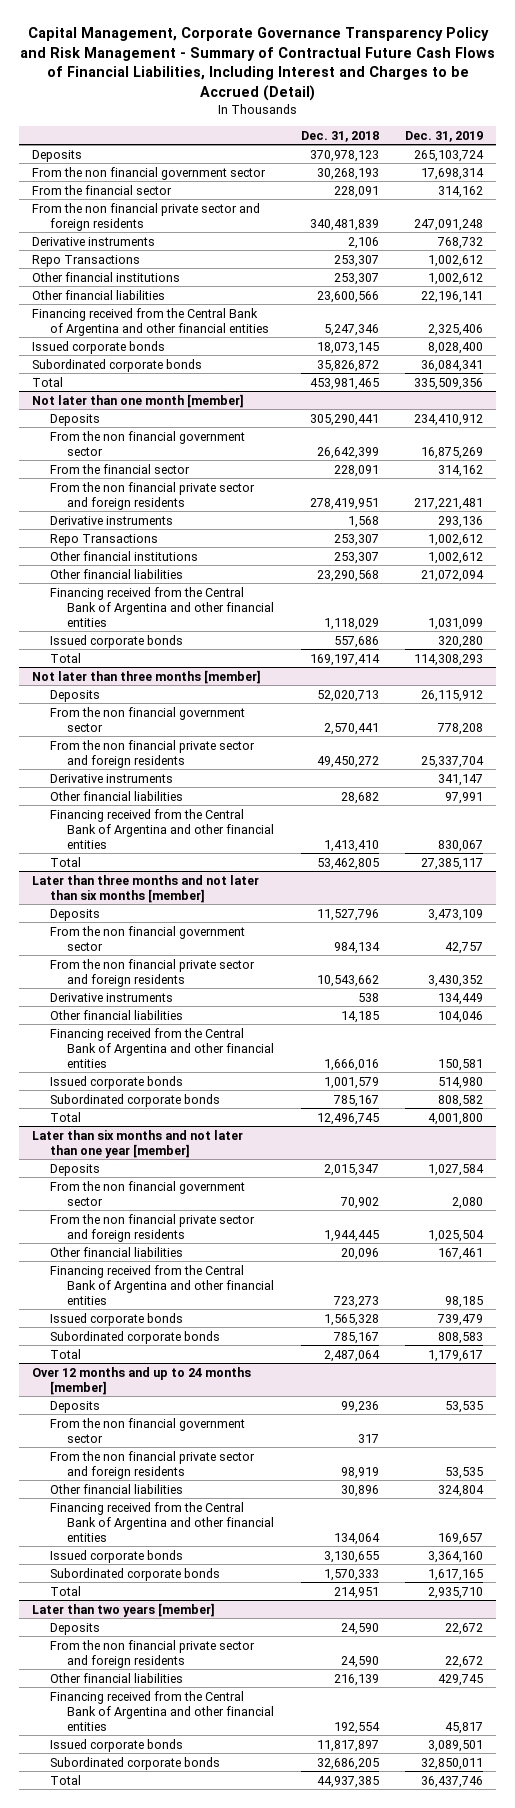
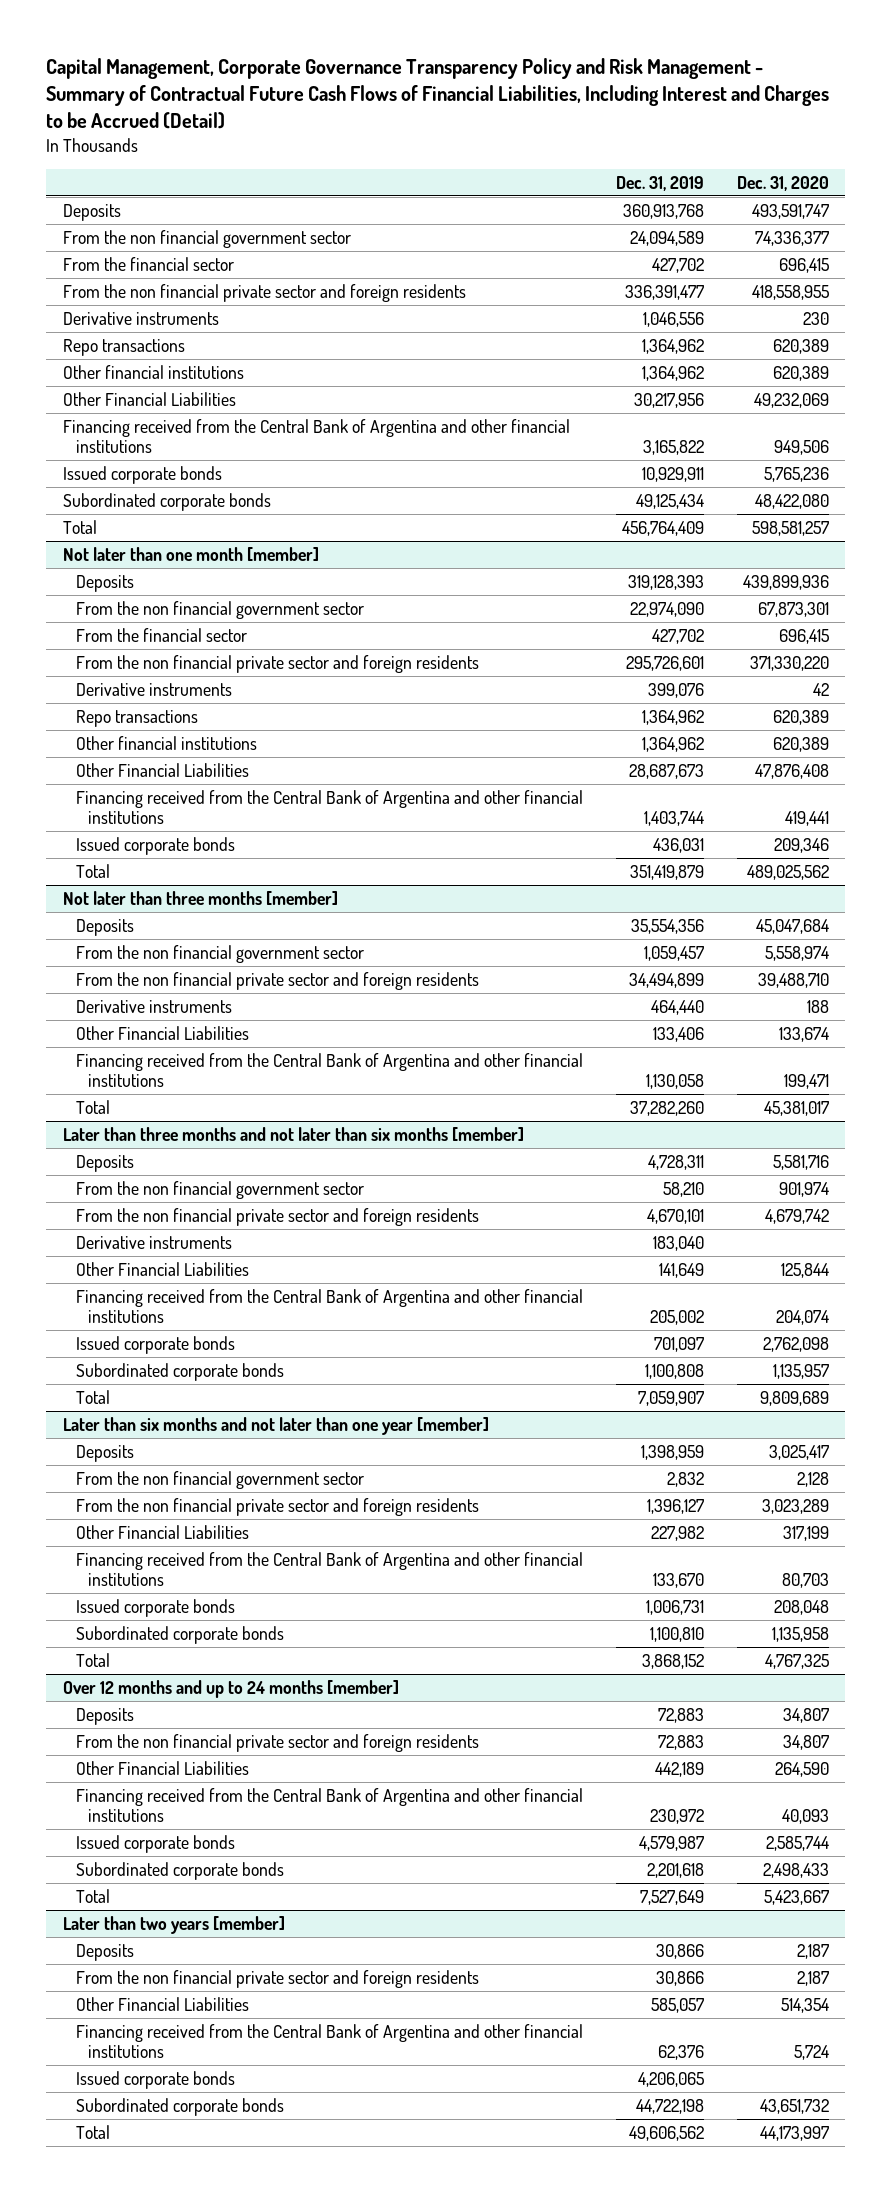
- | Dec. 31, 2018 | Dec. 31, 2019
+ | Dec. 31, 2019 | Dec. 31, 2020
- Deposits | 370,978,123 | 265,103,724
- From the non financial government sector | 30,268,193 | 17,698,314
- From the financial sector | 228,091 | 314,162
- From the non financial private sector and foreign residents | 340,481,839 | 247,091,248
- Derivative instruments | 2,106 | 768,732
- Repo Transactions | 253,307 | 1,002,612
- Other financial institutions | 253,307 | 1,002,612
- Other financial liabilities | 23,600,566 | 22,196,141
- Financing received from the Central Bank of Argentina and other financial entities | 5,247,346 | 2,325,406
- Issued corporate bonds | 18,073,145 | 8,028,400
- Subordinated corporate bonds | 35,826,872 | 36,084,341
- Total | 453,981,465 | 335,509,356
+ Deposits | 360,913,768 | 493,591,747
+ From the non financial government sector | 24,094,589 | 74,336,377
+ From the financial sector | 427,702 | 696,415
+ From the non financial private sector and foreign residents | 336,391,477 | 418,558,955
+ Derivative instruments | 1,046,556 | 230
+ Repo transactions | 1,364,962 | 620,389
+ Other financial institutions | 1,364,962 | 620,389
+ Other Financial Liabilities | 30,217,956 | 49,232,069
+ Financing received from the Central Bank of Argentina and other financial institutions | 3,165,822 | 949,506
+ Issued corporate bonds | 10,929,911 | 5,765,236
+ Subordinated corporate bonds | 49,125,434 | 48,422,080
+ Total | 456,764,409 | 598,581,257
@ Not later than one month [member]
- Deposits | 305,290,441 | 234,410,912
- From the non financial government sector | 26,642,399 | 16,875,269
- From the financial sector | 228,091 | 314,162
- From the non financial private sector and foreign residents | 278,419,951 | 217,221,481
- Derivative instruments | 1,568 | 293,136
- Repo Transactions | 253,307 | 1,002,612
- Other financial institutions | 253,307 | 1,002,612
- Other financial liabilities | 23,290,568 | 21,072,094
- Financing received from the Central Bank of Argentina and other financial entities | 1,118,029 | 1,031,099
- Issued corporate bonds | 557,686 | 320,280
- Total | 169,197,414 | 114,308,293
+ Deposits | 319,128,393 | 439,899,936
+ From the non financial government sector | 22,974,090 | 67,873,301
+ From the financial sector | 427,702 | 696,415
+ From the non financial private sector and foreign residents | 295,726,601 | 371,330,220
+ Derivative instruments | 399,076 | 42
+ Repo transactions | 1,364,962 | 620,389
+ Other financial institutions | 1,364,962 | 620,389
+ Other Financial Liabilities | 28,687,673 | 47,876,408
+ Financing received from the Central Bank of Argentina and other financial institutions | 1,403,744 | 419,441
+ Issued corporate bonds | 436,031 | 209,346
+ Total | 351,419,879 | 489,025,562
@ Not later than three months [member]
- Deposits | 52,020,713 | 26,115,912
- From the non financial government sector | 2,570,441 | 778,208
- From the non financial private sector and foreign residents | 49,450,272 | 25,337,704
- Derivative instruments | | 341,147
- Other financial liabilities | 28,682 | 97,991
- Financing received from the Central Bank of Argentina and other financial entities | 1,413,410 | 830,067
- Total | 53,462,805 | 27,385,117
+ Deposits | 35,554,356 | 45,047,684
+ From the non financial government sector | 1,059,457 | 5,558,974
+ From the non financial private sector and foreign residents | 34,494,899 | 39,488,710
+ Derivative instruments | 464,440 | 188
+ Other Financial Liabilities | 133,406 | 133,674
+ Financing received from the Central Bank of Argentina and other financial institutions | 1,130,058 | 199,471
+ Total | 37,282,260 | 45,381,017
@ Later than three months and not later than six months [member]
- Deposits | 11,527,796 | 3,473,109
- From the non financial government sector | 984,134 | 42,757
- From the non financial private sector and foreign residents | 10,543,662 | 3,430,352
- Derivative instruments | 538 | 134,449
- Other financial liabilities | 14,185 | 104,046
- Financing received from the Central Bank of Argentina and other financial entities | 1,666,016 | 150,581
- Issued corporate bonds | 1,001,579 | 514,980
- Subordinated corporate bonds | 785,167 | 808,582
- Total | 12,496,745 | 4,001,800
+ Deposits | 4,728,311 | 5,581,716
+ From the non financial government sector | 58,210 | 901,974
+ From the non financial private sector and foreign residents | 4,670,101 | 4,679,742
+ Derivative instruments | 183,040 |
+ Other Financial Liabilities | 141,649 | 125,844
+ Financing received from the Central Bank of Argentina and other financial institutions | 205,002 | 204,074
+ Issued corporate bonds | 701,097 | 2,762,098
+ Subordinated corporate bonds | 1,100,808 | 1,135,957
+ Total | 7,059,907 | 9,809,689
@ Later than six months and not later than one year [member]
- Deposits | 2,015,347 | 1,027,584
- From the non financial government sector | 70,902 | 2,080
- From the non financial private sector and foreign residents | 1,944,445 | 1,025,504
- Other financial liabilities | 20,096 | 167,461
- Financing received from the Central Bank of Argentina and other financial entities | 723,273 | 98,185
- Issued corporate bonds | 1,565,328 | 739,479
- Subordinated corporate bonds | 785,167 | 808,583
- Total | 2,487,064 | 1,179,617
+ Deposits | 1,398,959 | 3,025,417
+ From the non financial government sector | 2,832 | 2,128
+ From the non financial private sector and foreign residents | 1,396,127 | 3,023,289
+ Other Financial Liabilities | 227,982 | 317,199
+ Financing received from the Central Bank of Argentina and other financial institutions | 133,670 | 80,703
+ Issued corporate bonds | 1,006,731 | 208,048
+ Subordinated corporate bonds | 1,100,810 | 1,135,958
+ Total | 3,868,152 | 4,767,325
@ Over 12 months and up to 24 months [member]
- Deposits | 99,236 | 53,535
- From the non financial government sector | 317 |
- From the non financial private sector and foreign residents | 98,919 | 53,535
- Other financial liabilities | 30,896 | 324,804
- Financing received from the Central Bank of Argentina and other financial entities | 134,064 | 169,657
- Issued corporate bonds | 3,130,655 | 3,364,160
- Subordinated corporate bonds | 1,570,333 | 1,617,165
- Total | 214,951 | 2,935,710
+ Deposits | 72,883 | 34,807
+ From the non financial private sector and foreign residents | 72,883 | 34,807
+ Other Financial Liabilities | 442,189 | 264,590
+ Financing received from the Central Bank of Argentina and other financial institutions | 230,972 | 40,093
+ Issued corporate bonds | 4,579,987 | 2,585,744
+ Subordinated corporate bonds | 2,201,618 | 2,498,433
+ Total | 7,527,649 | 5,423,667
@ Later than two years [member]
- Deposits | 24,590 | 22,672
- From the non financial private sector and foreign residents | 24,590 | 22,672
- Other financial liabilities | 216,139 | 429,745
- Financing received from the Central Bank of Argentina and other financial entities | 192,554 | 45,817
- Issued corporate bonds | 11,817,897 | 3,089,501
- Subordinated corporate bonds | 32,686,205 | 32,850,011
- Total | 44,937,385 | 36,437,746
+ Deposits | 30,866 | 2,187
+ From the non financial private sector and foreign residents | 30,866 | 2,187
+ Other Financial Liabilities | 585,057 | 514,354
+ Financing received from the Central Bank of Argentina and other financial institutions | 62,376 | 5,724
+ Issued corporate bonds | 4,206,065 |
+ Subordinated corporate bonds | 44,722,198 | 43,651,732
+ Total | 49,606,562 | 44,173,997

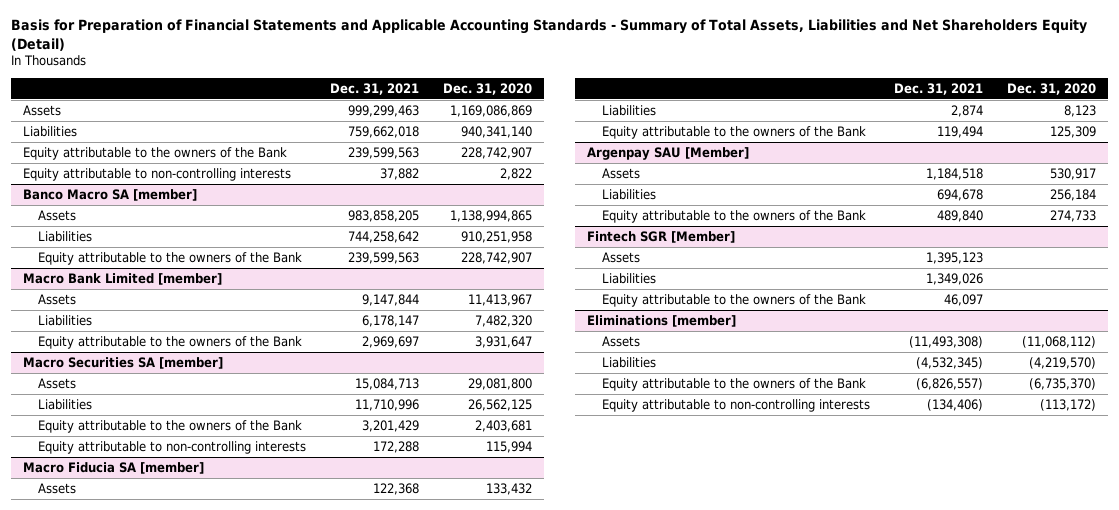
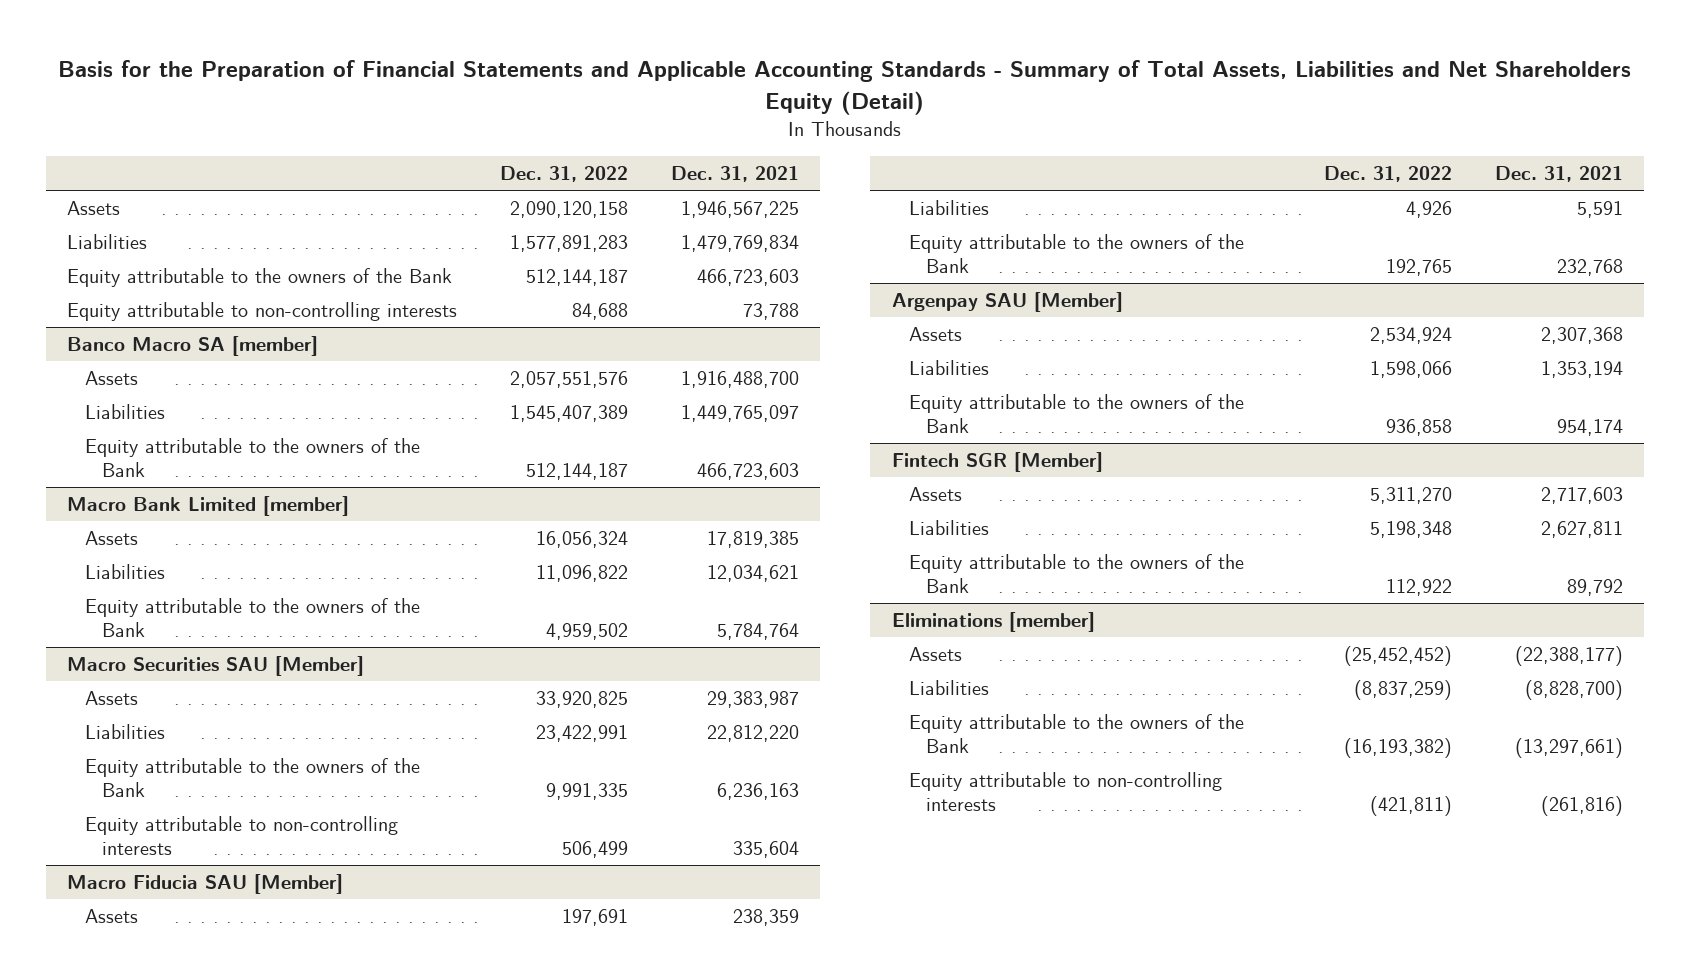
- Basis for Preparation of Financial Statements and Applicable Accounting Standards - Summary of Total Assets, Liabilities and Net Shareholders Equity (Detail)
+ Basis for the Preparation of Financial Statements and Applicable Accounting Standards - Summary of Total Assets, Liabilities and Net Shareholders Equity (Detail)
- | Dec. 31, 2021 | Dec. 31, 2020
+ | Dec. 31, 2022 | Dec. 31, 2021
- Assets | 999,299,463 | 1,169,086,869
- Liabilities | 759,662,018 | 940,341,140
- Equity attributable to the owners of the Bank | 239,599,563 | 228,742,907
- Equity attributable to non-controlling interests | 37,882 | 2,822
+ Assets | 2,090,120,158 | 1,946,567,225
+ Liabilities | 1,577,891,283 | 1,479,769,834
+ Equity attributable to the owners of the Bank | 512,144,187 | 466,723,603
+ Equity attributable to non-controlling interests | 84,688 | 73,788
@ Banco Macro SA [member]
- Assets | 983,858,205 | 1,138,994,865
- Liabilities | 744,258,642 | 910,251,958
- Equity attributable to the owners of the Bank | 239,599,563 | 228,742,907
+ Assets | 2,057,551,576 | 1,916,488,700
+ Liabilities | 1,545,407,389 | 1,449,765,097
+ Equity attributable to the owners of the Bank | 512,144,187 | 466,723,603
@ Macro Bank Limited [member]
- Assets | 9,147,844 | 11,413,967
- Liabilities | 6,178,147 | 7,482,320
- Equity attributable to the owners of the Bank | 2,969,697 | 3,931,647
- Macro Securities SA [member]
- Assets | 15,084,713 | 29,081,800
- Liabilities | 11,710,996 | 26,562,125
- Equity attributable to the owners of the Bank | 3,201,429 | 2,403,681
- Equity attributable to non-controlling interests | 172,288 | 115,994
- Macro Fiducia SA [member]
- Assets | 122,368 | 133,432
- Liabilities | 2,874 | 8,123
- Equity attributable to the owners of the Bank | 119,494 | 125,309
@ Macro Bank Limited [member]
+ Assets | 16,056,324 | 17,819,385
+ Liabilities | 11,096,822 | 12,034,621
+ Equity attributable to the owners of the Bank | 4,959,502 | 5,784,764
+ Macro Securities SAU [Member]
+ Assets | 33,920,825 | 29,383,987
+ Liabilities | 23,422,991 | 22,812,220
+ Equity attributable to the owners of the Bank | 9,991,335 | 6,236,163
+ Equity attributable to non-controlling interests | 506,499 | 335,604
+ Macro Fiducia SAU [Member]
+ Assets | 197,691 | 238,359
+ Liabilities | 4,926 | 5,591
+ Equity attributable to the owners of the Bank | 192,765 | 232,768
@ Argenpay SAU [Member]
- Assets | 1,184,518 | 530,917
- Liabilities | 694,678 | 256,184
- Equity attributable to the owners of the Bank | 489,840 | 274,733
+ Assets | 2,534,924 | 2,307,368
+ Liabilities | 1,598,066 | 1,353,194
+ Equity attributable to the owners of the Bank | 936,858 | 954,174
@ Fintech SGR [Member]
- Assets | 1,395,123 |
- Liabilities | 1,349,026 |
- Equity attributable to the owners of the Bank | 46,097 |
+ Assets | 5,311,270 | 2,717,603
+ Liabilities | 5,198,348 | 2,627,811
+ Equity attributable to the owners of the Bank | 112,922 | 89,792
@ Eliminations [member]
- Assets | (11,493,308) | (11,068,112)
- Liabilities | (4,532,345) | (4,219,570)
- Equity attributable to the owners of the Bank | (6,826,557) | (6,735,370)
- Equity attributable to non-controlling interests | (134,406) | (113,172)
+ Assets | (25,452,452) | (22,388,177)
+ Liabilities | (8,837,259) | (8,828,700)
+ Equity attributable to the owners of the Bank | (16,193,382) | (13,297,661)
+ Equity attributable to non-controlling interests | (421,811) | (261,816)

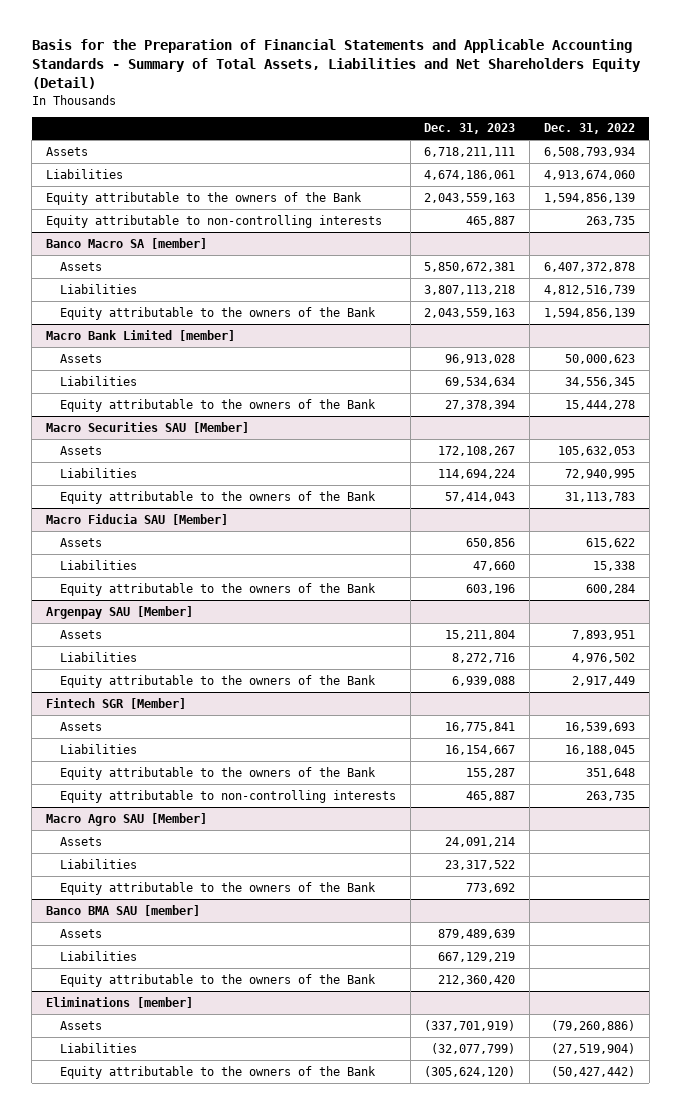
- | Dec. 31, 2022 | Dec. 31, 2021
+ | Dec. 31, 2023 | Dec. 31, 2022
- Assets | 2,090,120,158 | 1,946,567,225
- Liabilities | 1,577,891,283 | 1,479,769,834
- Equity attributable to the owners of the Bank | 512,144,187 | 466,723,603
- Equity attributable to non-controlling interests | 84,688 | 73,788
+ Assets | 6,718,211,111 | 6,508,793,934
+ Liabilities | 4,674,186,061 | 4,913,674,060
+ Equity attributable to the owners of the Bank | 2,043,559,163 | 1,594,856,139
+ Equity attributable to non-controlling interests | 465,887 | 263,735
@ Banco Macro SA [member]
- Assets | 2,057,551,576 | 1,916,488,700
- Liabilities | 1,545,407,389 | 1,449,765,097
- Equity attributable to the owners of the Bank | 512,144,187 | 466,723,603
+ Assets | 5,850,672,381 | 6,407,372,878
+ Liabilities | 3,807,113,218 | 4,812,516,739
+ Equity attributable to the owners of the Bank | 2,043,559,163 | 1,594,856,139
@ Macro Bank Limited [member]
- Assets | 16,056,324 | 17,819,385
- Liabilities | 11,096,822 | 12,034,621
- Equity attributable to the owners of the Bank | 4,959,502 | 5,784,764
+ Assets | 96,913,028 | 50,000,623
+ Liabilities | 69,534,634 | 34,556,345
+ Equity attributable to the owners of the Bank | 27,378,394 | 15,444,278
@ Macro Securities SAU [Member]
- Assets | 33,920,825 | 29,383,987
- Liabilities | 23,422,991 | 22,812,220
- Equity attributable to the owners of the Bank | 9,991,335 | 6,236,163
- Equity attributable to non-controlling interests | 506,499 | 335,604
+ Assets | 172,108,267 | 105,632,053
+ Liabilities | 114,694,224 | 72,940,995
+ Equity attributable to the owners of the Bank | 57,414,043 | 31,113,783
@ Macro Fiducia SAU [Member]
- Assets | 197,691 | 238,359
- Liabilities | 4,926 | 5,591
- Equity attributable to the owners of the Bank | 192,765 | 232,768
+ Assets | 650,856 | 615,622
+ Liabilities | 47,660 | 15,338
+ Equity attributable to the owners of the Bank | 603,196 | 600,284
@ Argenpay SAU [Member]
- Assets | 2,534,924 | 2,307,368
- Liabilities | 1,598,066 | 1,353,194
- Equity attributable to the owners of the Bank | 936,858 | 954,174
+ Assets | 15,211,804 | 7,893,951
+ Liabilities | 8,272,716 | 4,976,502
+ Equity attributable to the owners of the Bank | 6,939,088 | 2,917,449
@ Fintech SGR [Member]
- Assets | 5,311,270 | 2,717,603
- Liabilities | 5,198,348 | 2,627,811
- Equity attributable to the owners of the Bank | 112,922 | 89,792
+ Assets | 16,775,841 | 16,539,693
+ Liabilities | 16,154,667 | 16,188,045
+ Equity attributable to the owners of the Bank | 155,287 | 351,648
+ Equity attributable to non-controlling interests | 465,887 | 263,735
+ Macro Agro SAU [Member]
+ Assets | 24,091,214 |
+ Liabilities | 23,317,522 |
+ Equity attributable to the owners of the Bank | 773,692 |
+ Banco BMA SAU [member]
+ Assets | 879,489,639 |
+ Liabilities | 667,129,219 |
+ Equity attributable to the owners of the Bank | 212,360,420 |
@ Eliminations [member]
- Assets | (25,452,452) | (22,388,177)
- Liabilities | (8,837,259) | (8,828,700)
- Equity attributable to the owners of the Bank | (16,193,382) | (13,297,661)
- Equity attributable to non-controlling interests | (421,811) | (261,816)
+ Assets | (337,701,919) | (79,260,886)
+ Liabilities | (32,077,799) | (27,519,904)
+ Equity attributable to the owners of the Bank | (305,624,120) | (50,427,442)

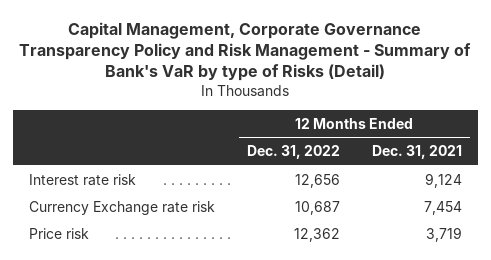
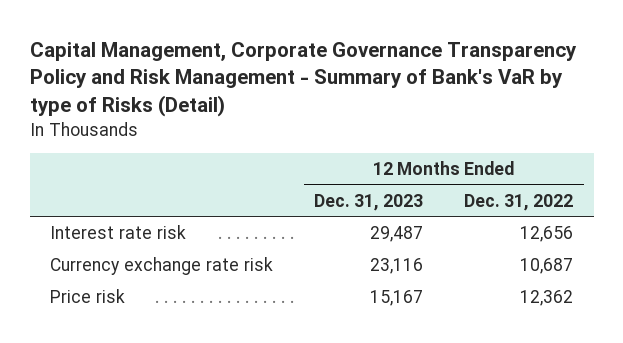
- | 12 Months Ended Dec. 31, 2022 | 12 Months Ended Dec. 31, 2021
+ | 12 Months Ended Dec. 31, 2023 | 12 Months Ended Dec. 31, 2022
- Currency Exchange rate risk | 10,687 | 7,454
+ Currency exchange rate risk | 23,116 | 10,687

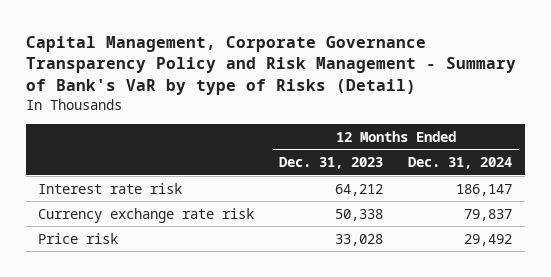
- | 12 Months Ended Dec. 31, 2023 | 12 Months Ended Dec. 31, 2022
+ | 12 Months Ended Dec. 31, 2023 | 12 Months Ended Dec. 31, 2024
- Interest rate risk | 29,487 | 12,656
- Currency exchange rate risk | 23,116 | 10,687
- Price risk | 15,167 | 12,362
+ Interest rate risk | 64,212 | 186,147
+ Currency exchange rate risk | 50,338 | 79,837
+ Price risk | 33,028 | 29,492

